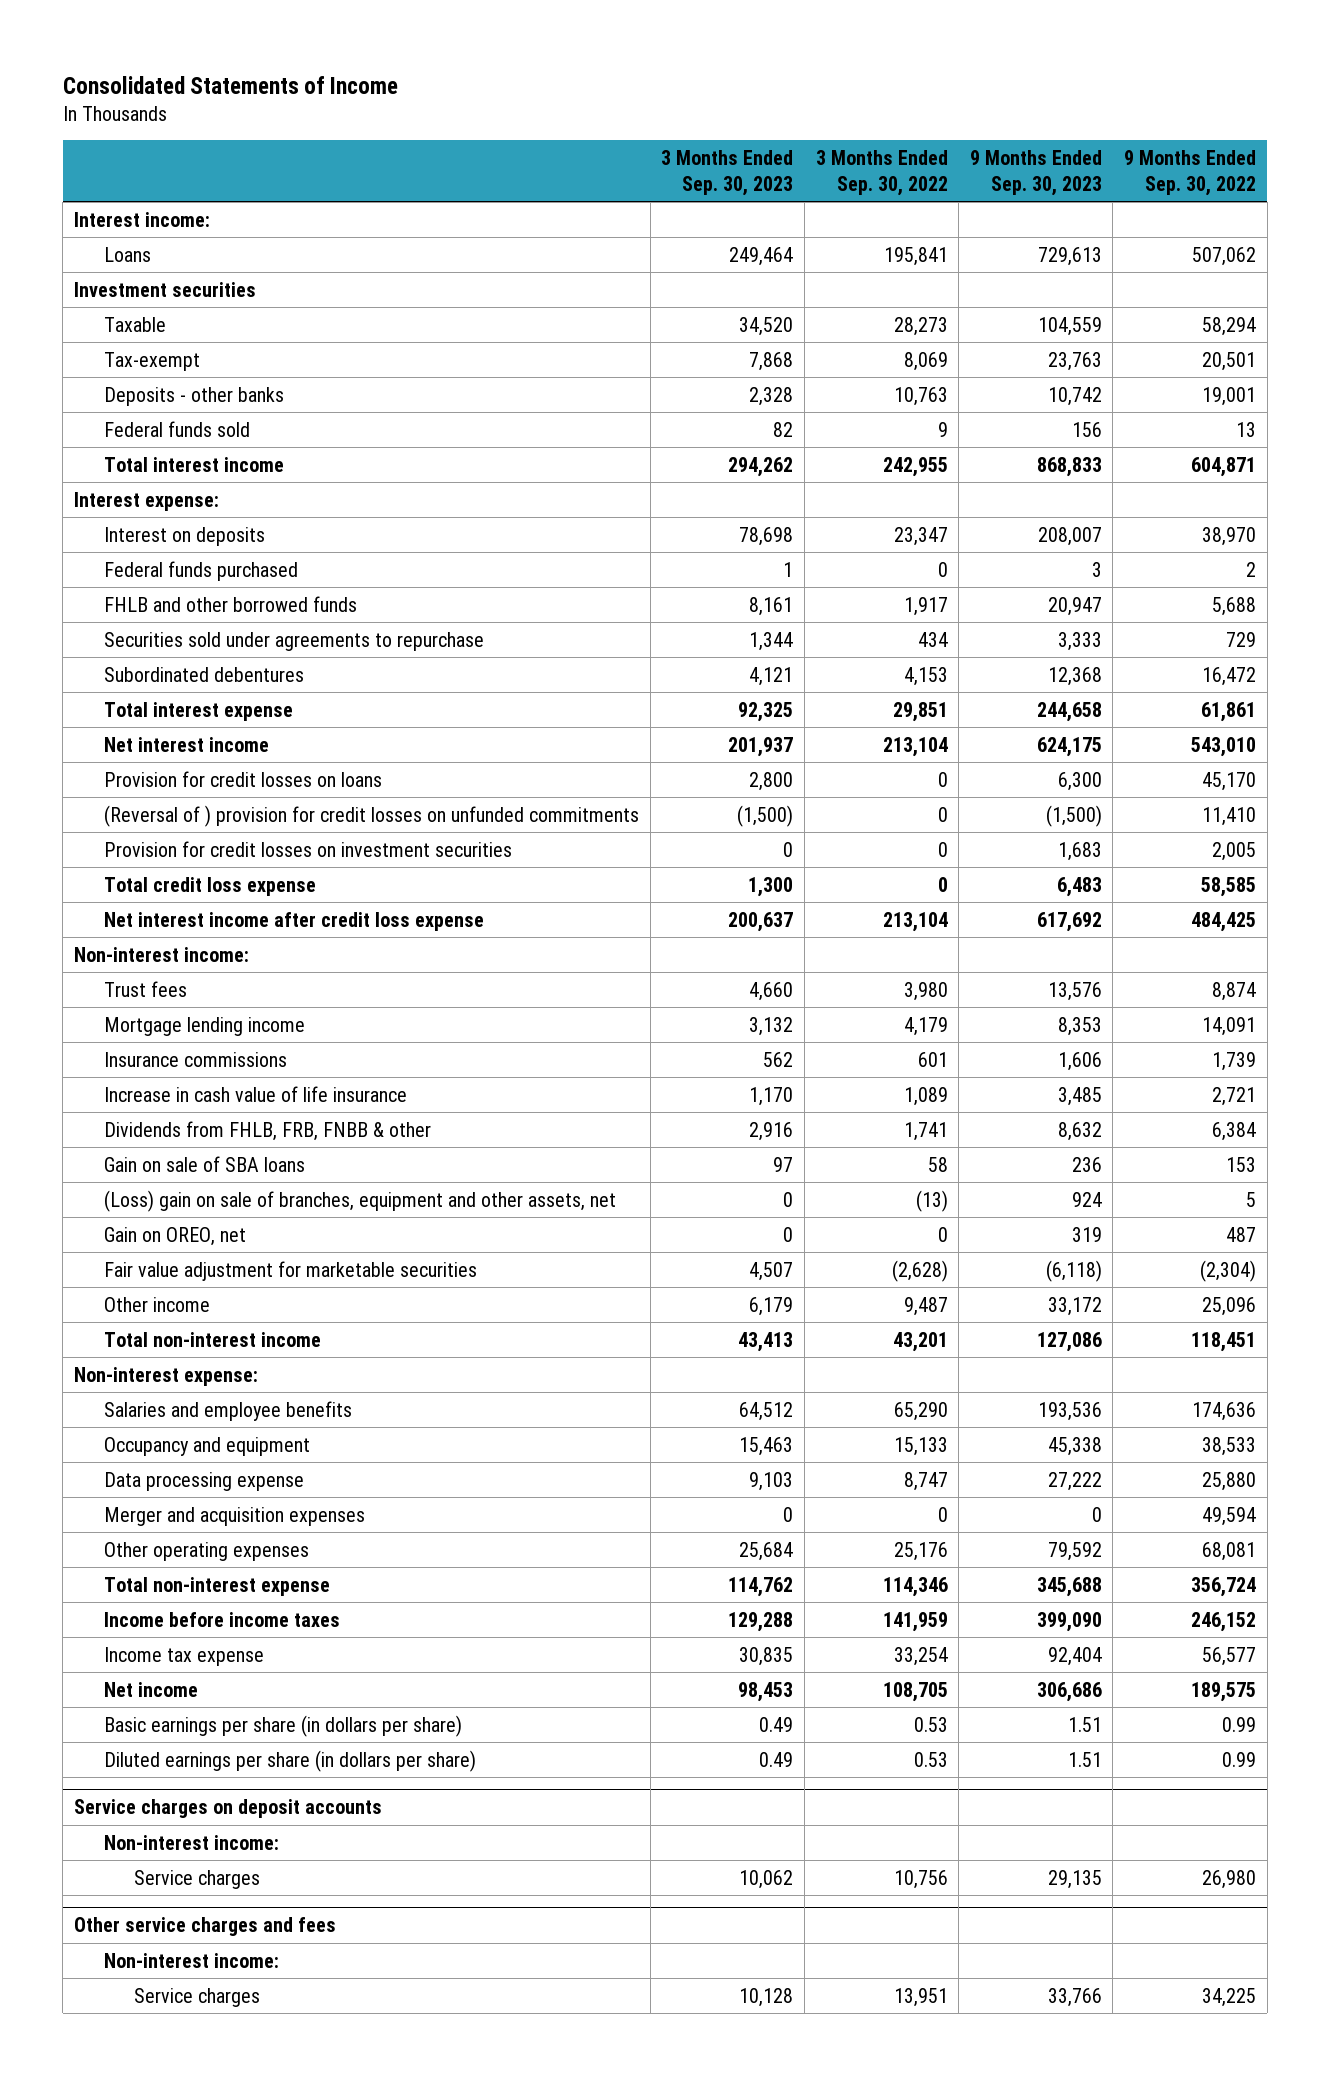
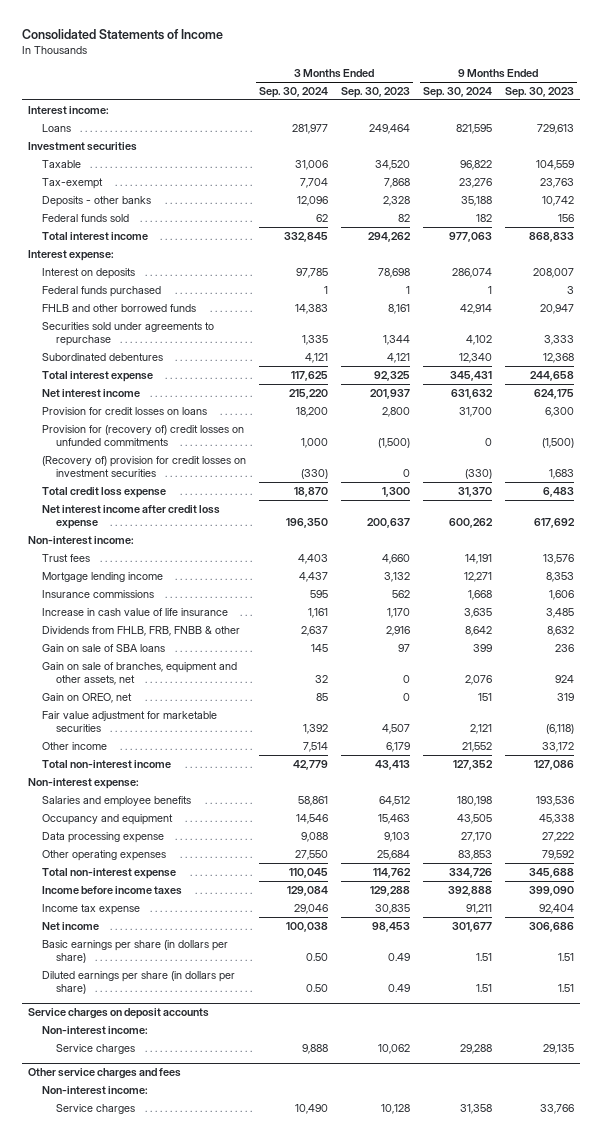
- | 3 Months Ended Sep. 30, 2023 | 3 Months Ended Sep. 30, 2022 | 9 Months Ended Sep. 30, 2023 | 9 Months Ended Sep. 30, 2022
+ | 3 Months Ended Sep. 30, 2024 | 3 Months Ended Sep. 30, 2023 | 9 Months Ended Sep. 30, 2024 | 9 Months Ended Sep. 30, 2023
- (Reversal of ) provision for credit losses on unfunded commitments | (1,500) | 0 | (1,500) | 11,410
- Provision for credit losses on investment securities | 0 | 0 | 1,683 | 2,005
+ Provision for (recovery of) credit losses on unfunded commitments | 1,000 | (1,500) | 0 | (1,500)
+ (Recovery of) provision for credit losses on investment securities | (330) | 0 | (330) | 1,683
- (Loss) gain on sale of branches, equipment and other assets, net | 0 | (13) | 924 | 5
+ Gain on sale of branches, equipment and other assets, net | 32 | 0 | 2,076 | 924
- Merger and acquisition expenses | 0 | 0 | 0 | 49,594

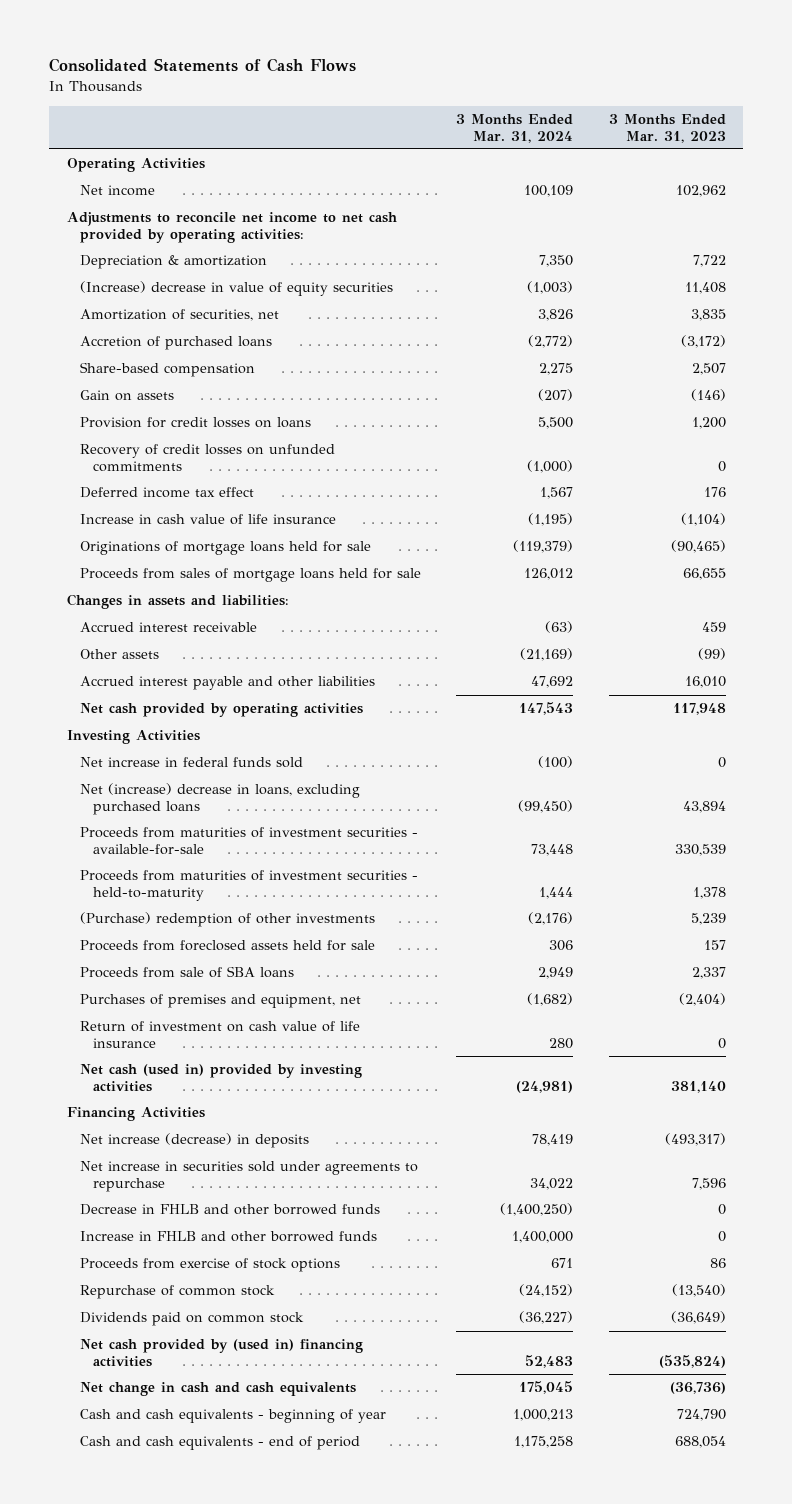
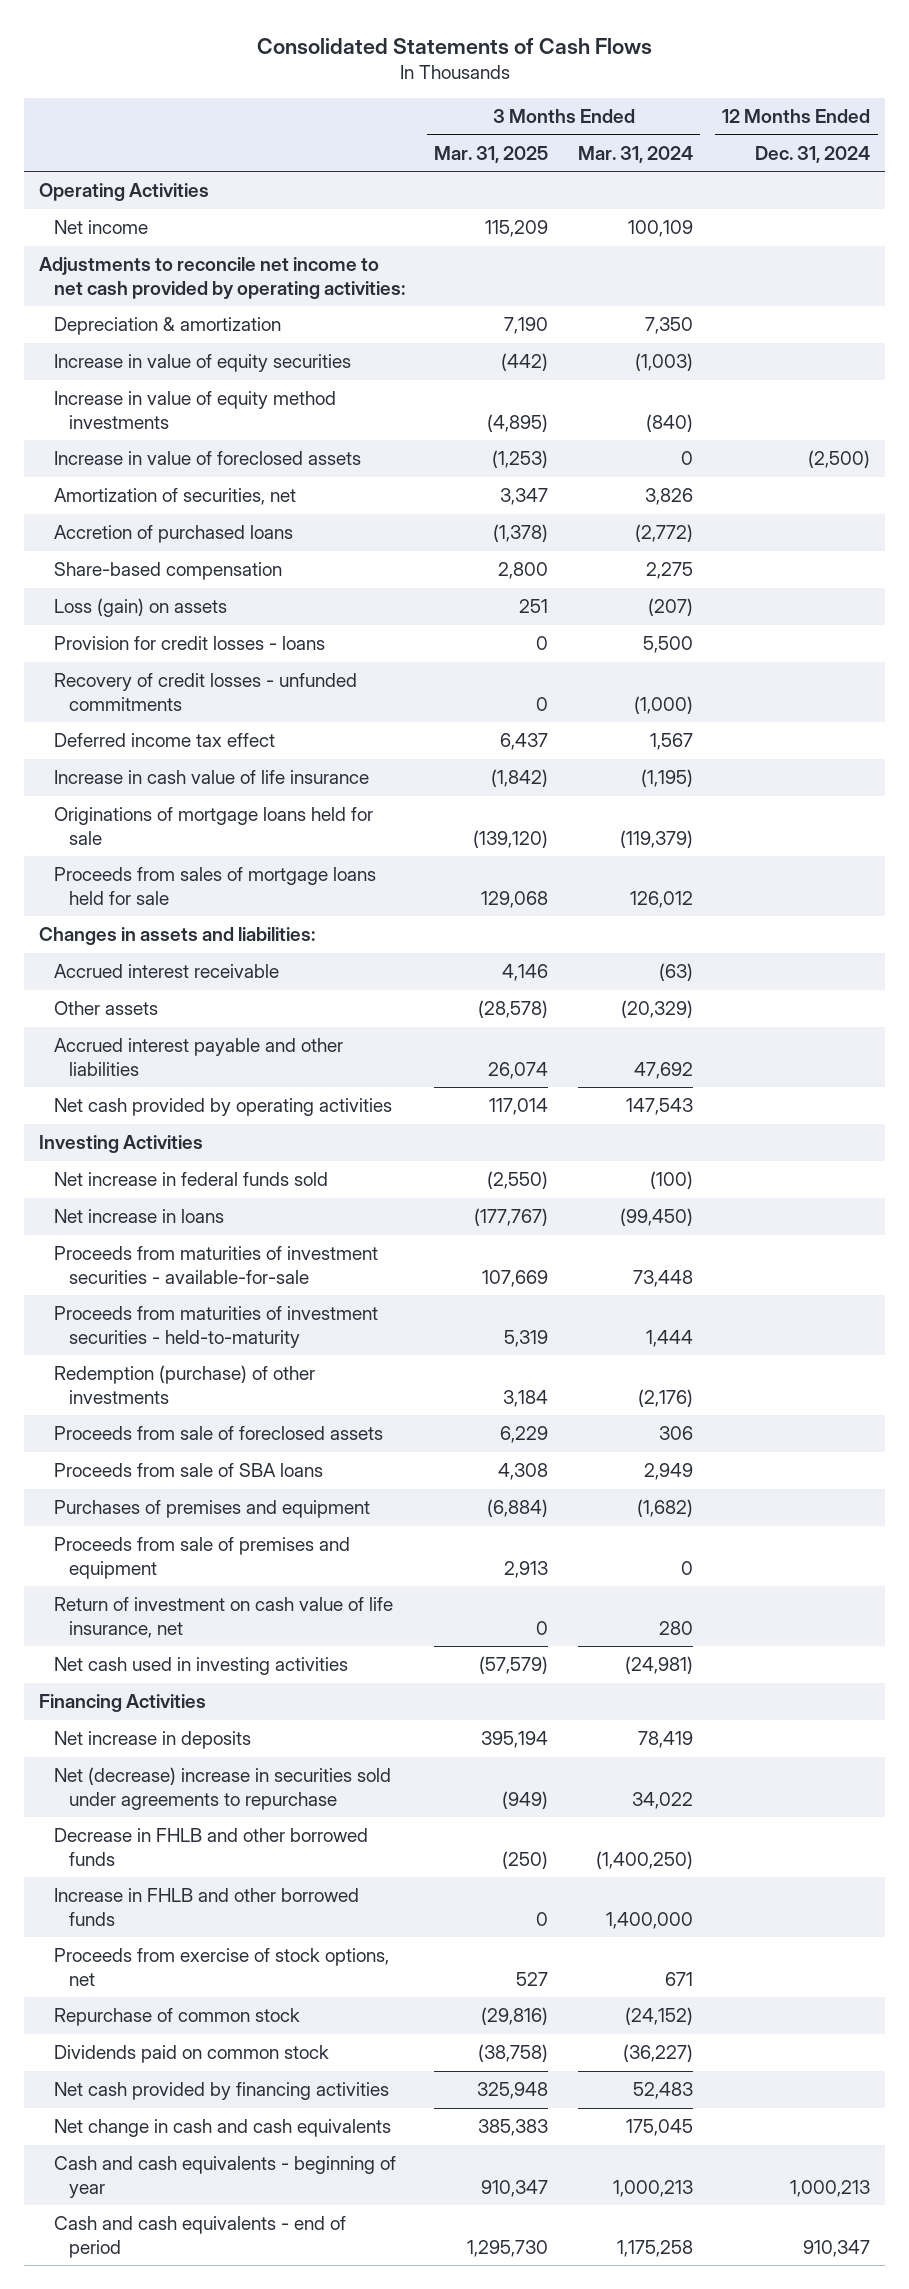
- | 3 Months Ended Mar. 31, 2024 | 3 Months Ended Mar. 31, 2023
+ | 3 Months Ended Mar. 31, 2025 | 3 Months Ended Mar. 31, 2024 | 12 Months Ended Dec. 31, 2024
- (Increase) decrease in value of equity securities | (1,003) | 11,408
+ Increase in value of equity securities | (442) | (1,003) |
+ Increase in value of equity method investments | (4,895) | (840) |
+ Increase in value of foreclosed assets | (1,253) | 0 | (2,500)
- Gain on assets | (207) | (146)
- Provision for credit losses on loans | 5,500 | 1,200
- Recovery of credit losses on unfunded commitments | (1,000) | 0
+ Loss (gain) on assets | 251 | (207) |
+ Provision for credit losses - loans | 0 | 5,500 |
+ Recovery of credit losses - unfunded commitments | 0 | (1,000) |
- Other assets | (21,169) | (99)
+ Other assets | (28,578) | (20,329) |
- Net (increase) decrease in loans, excluding purchased loans | (99,450) | 43,894
+ Net increase in loans | (177,767) | (99,450) |
- (Purchase) redemption of other investments | (2,176) | 5,239
- Proceeds from foreclosed assets held for sale | 306 | 157
+ Redemption (purchase) of other investments | 3,184 | (2,176) |
+ Proceeds from sale of foreclosed assets | 6,229 | 306 |
- Purchases of premises and equipment, net | (1,682) | (2,404)
- Return of investment on cash value of life insurance | 280 | 0
- Net cash (used in) provided by investing activities | (24,981) | 381,140
+ Purchases of premises and equipment | (6,884) | (1,682) |
+ Proceeds from sale of premises and equipment | 2,913 | 0 |
+ Return of investment on cash value of life insurance, net | 0 | 280 |
+ Net cash used in investing activities | (57,579) | (24,981) |
- Net increase (decrease) in deposits | 78,419 | (493,317)
- Net increase in securities sold under agreements to repurchase | 34,022 | 7,596
+ Net increase in deposits | 395,194 | 78,419 |
+ Net (decrease) increase in securities sold under agreements to repurchase | (949) | 34,022 |
- Proceeds from exercise of stock options | 671 | 86
+ Proceeds from exercise of stock options, net | 527 | 671 |
- Net cash provided by (used in) financing activities | 52,483 | (535,824)
+ Net cash provided by financing activities | 325,948 | 52,483 |

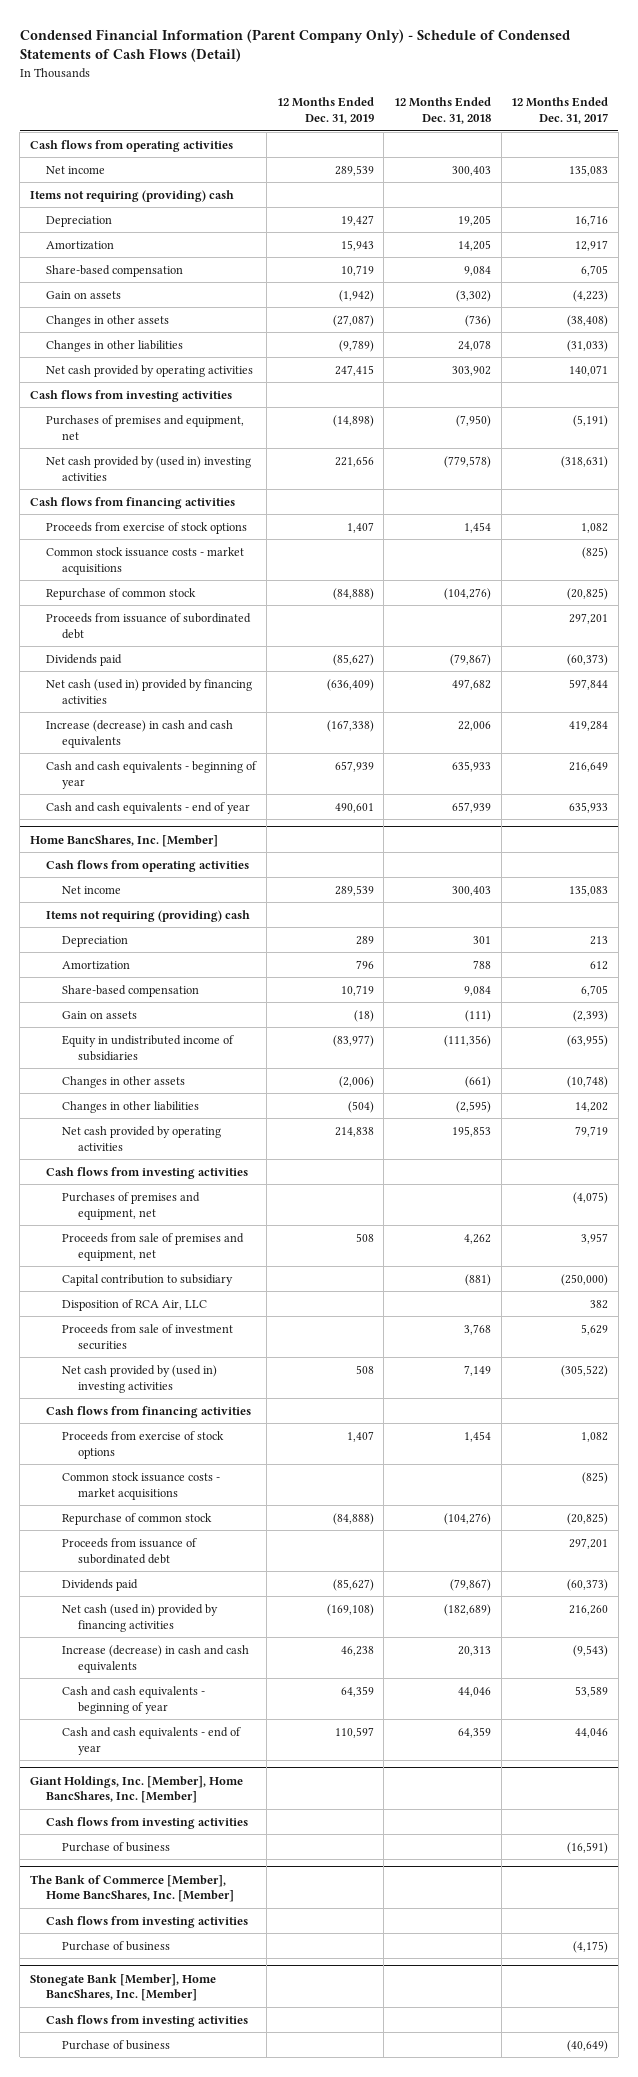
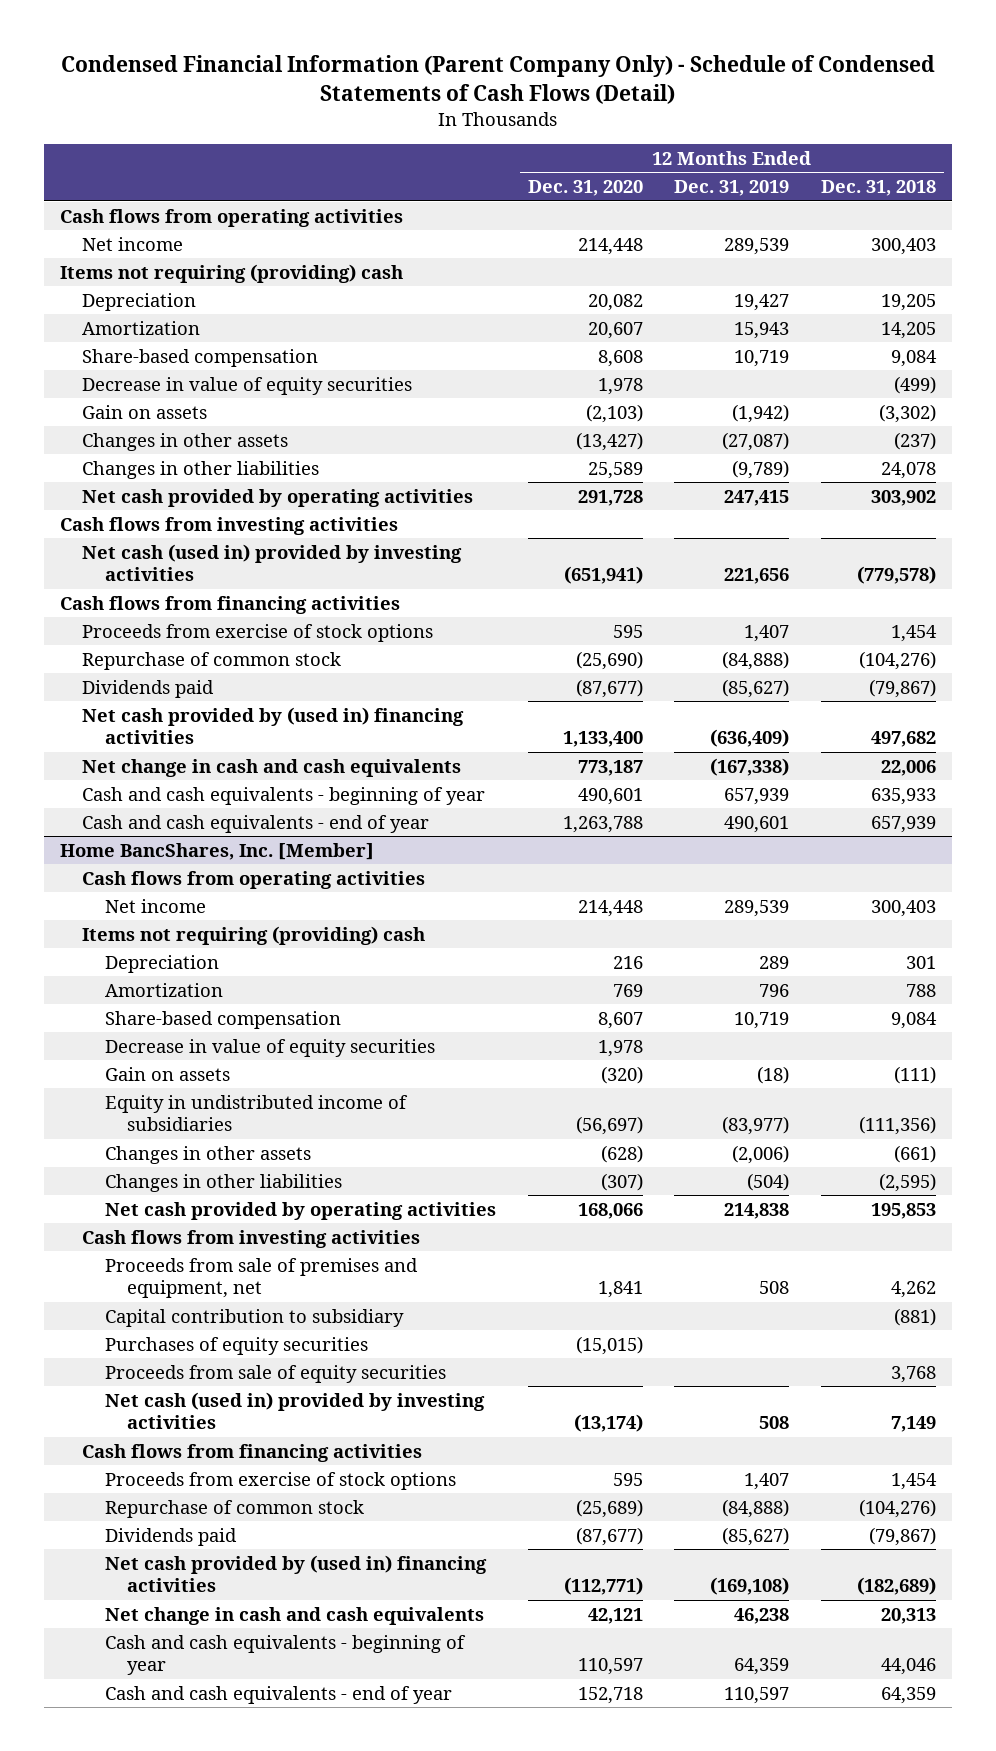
- | 12 Months Ended Dec. 31, 2019 | 12 Months Ended Dec. 31, 2018 | 12 Months Ended Dec. 31, 2017
+ | 12 Months Ended Dec. 31, 2020 | 12 Months Ended Dec. 31, 2019 | 12 Months Ended Dec. 31, 2018
+ Decrease in value of equity securities | 1,978 | | (499)
- Changes in other assets | (27,087) | (736) | (38,408)
+ Changes in other assets | (13,427) | (27,087) | (237)
- Purchases of premises and equipment, net | (14,898) | (7,950) | (5,191)
- Net cash provided by (used in) investing activities | 221,656 | (779,578) | (318,631)
+ Net cash (used in) provided by investing activities | (651,941) | 221,656 | (779,578)
- Common stock issuance costs - market acquisitions | | | (825)
- Proceeds from issuance of subordinated debt | | | 297,201
- Net cash (used in) provided by financing activities | (636,409) | 497,682 | 597,844
- Increase (decrease) in cash and cash equivalents | (167,338) | 22,006 | 419,284
+ Net cash provided by (used in) financing activities | 1,133,400 | (636,409) | 497,682
+ Net change in cash and cash equivalents | 773,187 | (167,338) | 22,006
@ Home BancShares, Inc. [Member]
+ Decrease in value of equity securities | 1,978 | |
- Purchases of premises and equipment, net | | | (4,075)
- Disposition of RCA Air, LLC | | | 382
- Proceeds from sale of investment securities | | 3,768 | 5,629
- Net cash provided by (used in) investing activities | 508 | 7,149 | (305,522)
+ Purchases of equity securities | (15,015) | |
+ Proceeds from sale of equity securities | | | 3,768
+ Net cash (used in) provided by investing activities | (13,174) | 508 | 7,149
- Common stock issuance costs - market acquisitions | | | (825)
- Proceeds from issuance of subordinated debt | | | 297,201
- Net cash (used in) provided by financing activities | (169,108) | (182,689) | 216,260
- Increase (decrease) in cash and cash equivalents | 46,238 | 20,313 | (9,543)
+ Net cash provided by (used in) financing activities | (112,771) | (169,108) | (182,689)
+ Net change in cash and cash equivalents | 42,121 | 46,238 | 20,313
- Giant Holdings, Inc. [Member], Home BancShares, Inc. [Member]
- Cash flows from investing activities
- Purchase of business | | | (16,591)
- The Bank of Commerce [Member], Home BancShares, Inc. [Member]
- Cash flows from investing activities
- Purchase of business | | | (4,175)
- Stonegate Bank [Member], Home BancShares, Inc. [Member]
- Cash flows from investing activities
- Purchase of business | | | (40,649)

